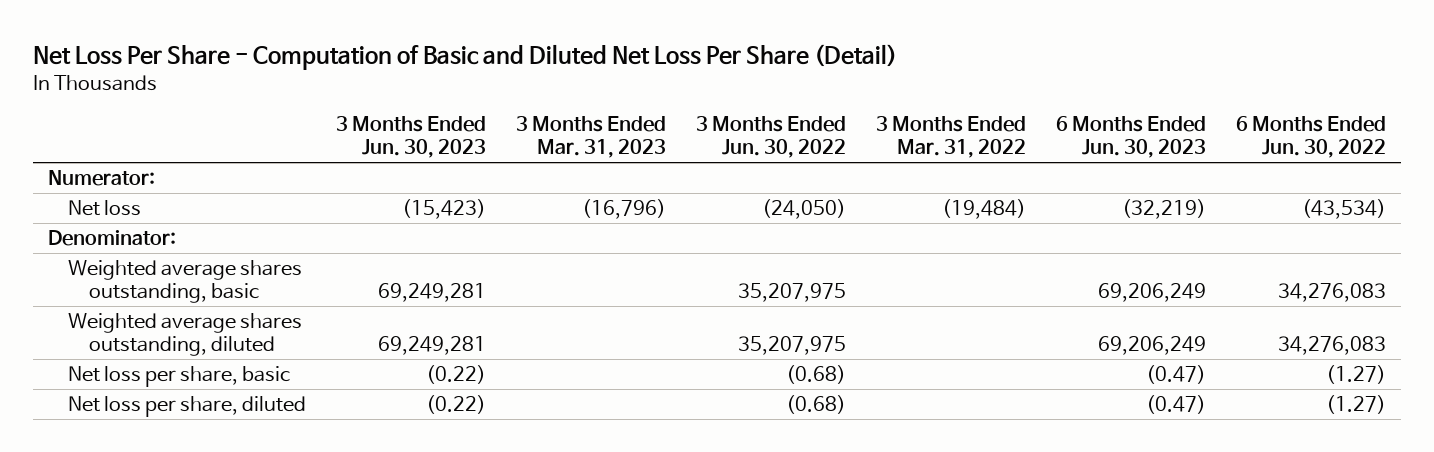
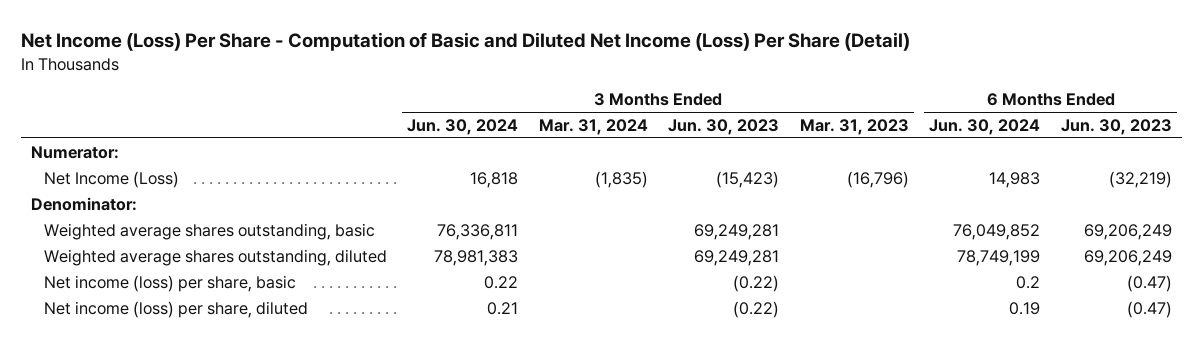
- Net Loss Per Share - Computation of Basic and Diluted Net Loss Per Share (Detail)
+ Net Income (Loss) Per Share - Computation of Basic and Diluted Net Income (Loss) Per Share (Detail)
- | 3 Months Ended Jun. 30, 2023 | 3 Months Ended Mar. 31, 2023 | 3 Months Ended Jun. 30, 2022 | 3 Months Ended Mar. 31, 2022 | 6 Months Ended Jun. 30, 2023 | 6 Months Ended Jun. 30, 2022
+ | 3 Months Ended Jun. 30, 2024 | 3 Months Ended Mar. 31, 2024 | 3 Months Ended Jun. 30, 2023 | 3 Months Ended Mar. 31, 2023 | 6 Months Ended Jun. 30, 2024 | 6 Months Ended Jun. 30, 2023
- Net loss | (15,423) | (16,796) | (24,050) | (19,484) | (32,219) | (43,534)
+ Net Income (Loss) | 16,818 | (1,835) | (15,423) | (16,796) | 14,983 | (32,219)
- Net loss per share, basic | (0.22) | | (0.68) | | (0.47) | (1.27)
- Net loss per share, diluted | (0.22) | | (0.68) | | (0.47) | (1.27)
+ Net income (loss) per share, basic | 0.22 | | (0.22) | | 0.2 | (0.47)
+ Net income (loss) per share, diluted | 0.21 | | (0.22) | | 0.19 | (0.47)

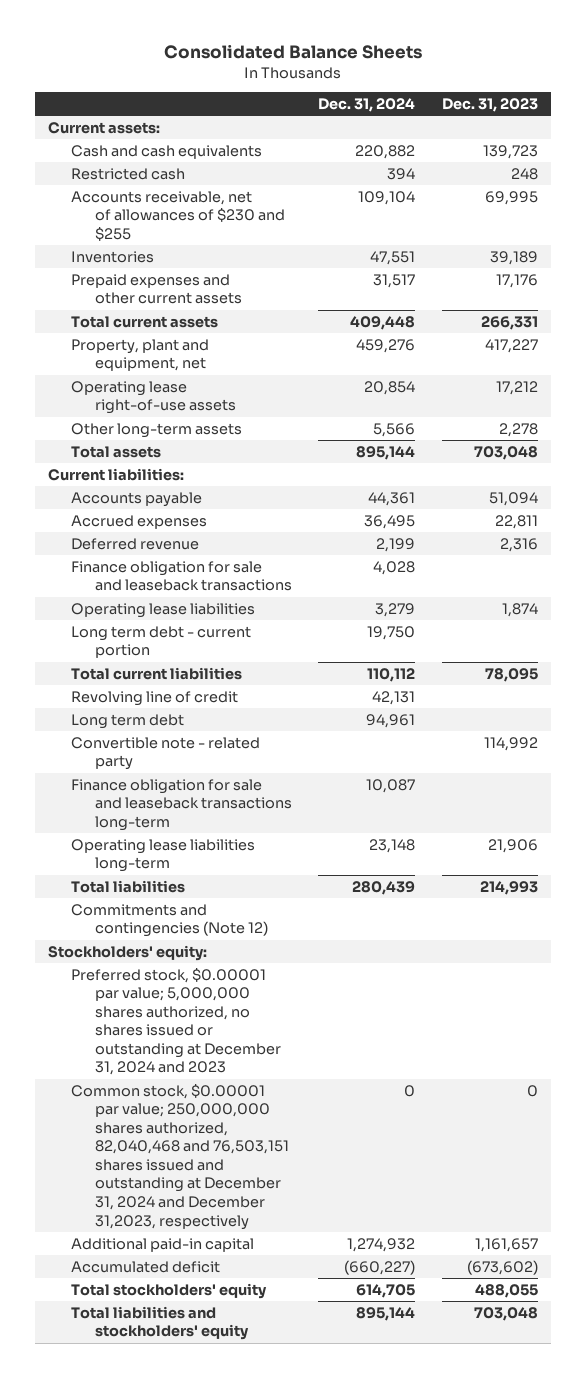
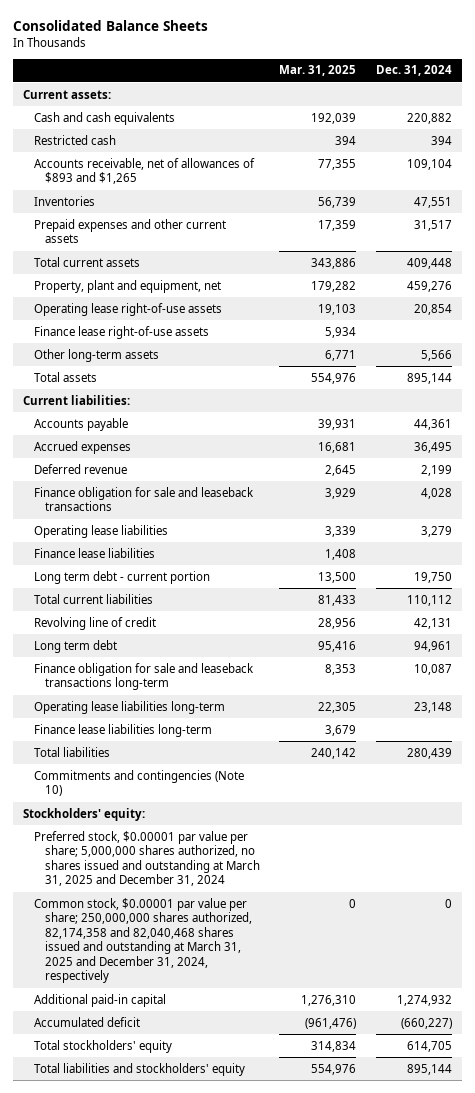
- | Dec. 31, 2024 | Dec. 31, 2023
+ | Mar. 31, 2025 | Dec. 31, 2024
- Accounts receivable, net of allowances of $230 and $255 | 109,104 | 69,995
+ Accounts receivable, net of allowances of $893 and $1,265 | 77,355 | 109,104
+ Finance lease right-of-use assets | 5,934 |
+ Finance lease liabilities | 1,408 |
- Convertible note - related party | | 114,992
+ Finance lease liabilities long-term | 3,679 |
- Commitments and contingencies (Note 12)
+ Commitments and contingencies (Note 10)
- Preferred stock, $0.00001 par value; 5,000,000 shares authorized, no shares issued or outstanding at December 31, 2024 and 2023
- Common stock, $0.00001 par value; 250,000,000 shares authorized, 82,040,468 and 76,503,151 shares issued and outstanding at December 31, 2024 and December 31,2023, respectively | 0 | 0
+ Preferred stock, $0.00001 par value per share; 5,000,000 shares authorized, no shares issued and outstanding at March 31, 2025 and December 31, 2024
+ Common stock, $0.00001 par value per share; 250,000,000 shares authorized, 82,174,358 and 82,040,468 shares issued and outstanding at March 31, 2025 and December 31, 2024, respectively | 0 | 0

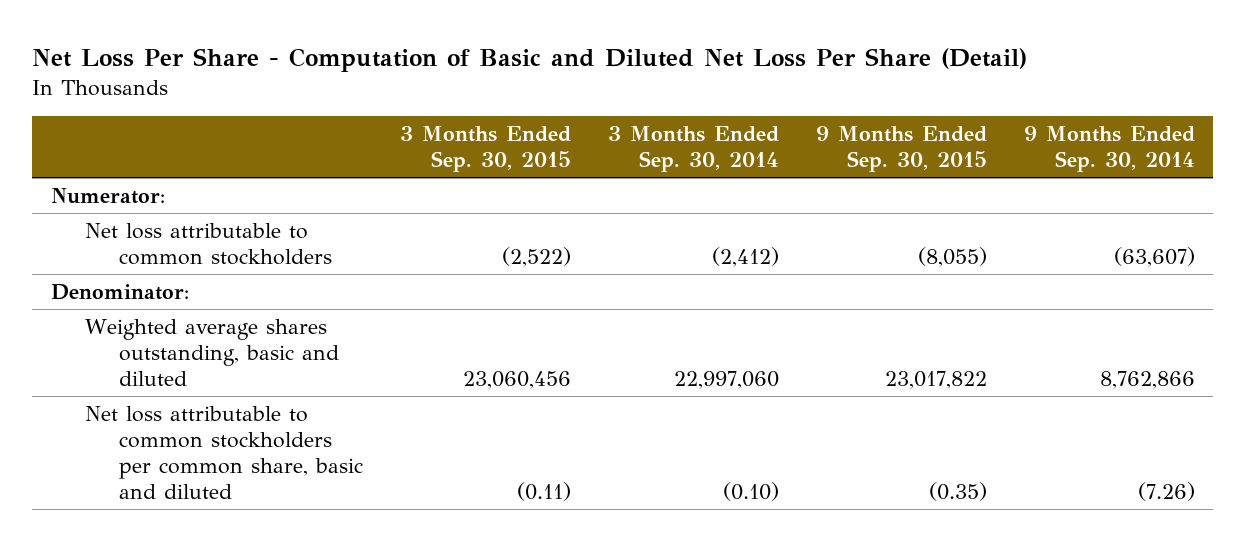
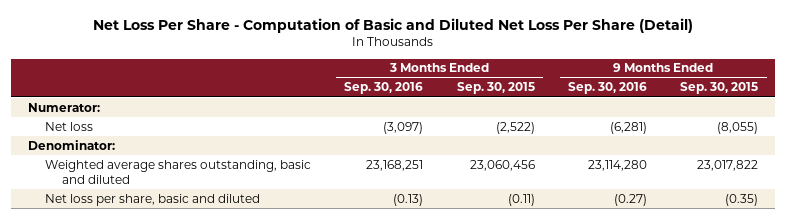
- | 3 Months Ended Sep. 30, 2015 | 3 Months Ended Sep. 30, 2014 | 9 Months Ended Sep. 30, 2015 | 9 Months Ended Sep. 30, 2014
+ | 3 Months Ended Sep. 30, 2016 | 3 Months Ended Sep. 30, 2015 | 9 Months Ended Sep. 30, 2016 | 9 Months Ended Sep. 30, 2015
- Net loss attributable to common stockholders | (2,522) | (2,412) | (8,055) | (63,607)
+ Net loss | (3,097) | (2,522) | (6,281) | (8,055)
- Net loss attributable to common stockholders per common share, basic and diluted | (0.11) | (0.10) | (0.35) | (7.26)
+ Net loss per share, basic and diluted | (0.13) | (0.11) | (0.27) | (0.35)

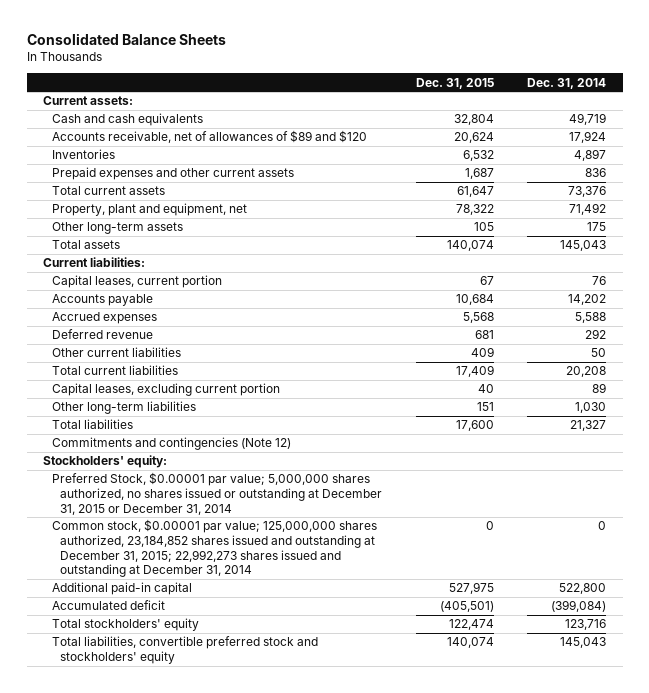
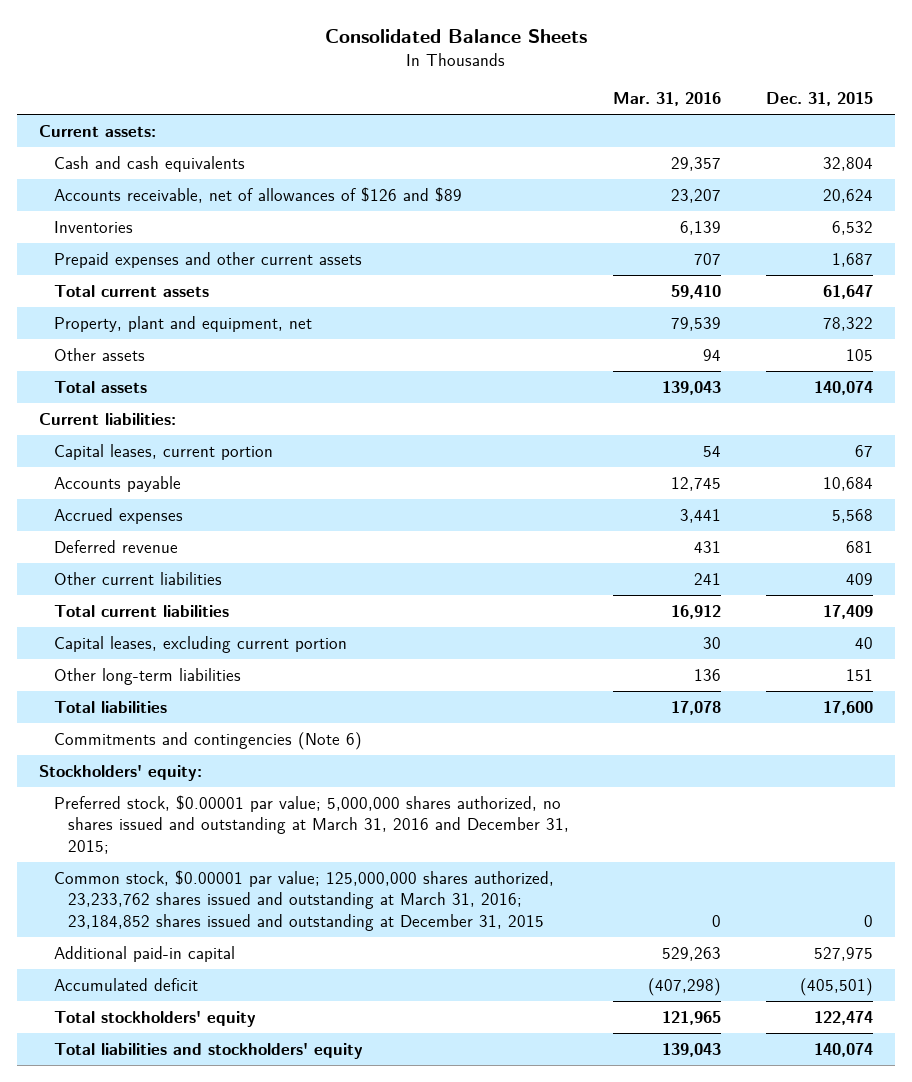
- | Dec. 31, 2015 | Dec. 31, 2014
+ | Mar. 31, 2016 | Dec. 31, 2015
- Accounts receivable, net of allowances of $89 and $120 | 20,624 | 17,924
+ Accounts receivable, net of allowances of $126 and $89 | 23,207 | 20,624
- Other long-term assets | 105 | 175
+ Other assets | 94 | 105
- Commitments and contingencies (Note 12)
+ Commitments and contingencies (Note 6)
- Preferred Stock, $0.00001 par value; 5,000,000 shares authorized, no shares issued or outstanding at December 31, 2015 or December 31, 2014
- Common stock, $0.00001 par value; 125,000,000 shares authorized, 23,184,852 shares issued and outstanding at December 31, 2015; 22,992,273 shares issued and outstanding at December 31, 2014 | 0 | 0
+ Preferred stock, $0.00001 par value; 5,000,000 shares authorized, no shares issued and outstanding at March 31, 2016 and December 31, 2015;
+ Common stock, $0.00001 par value; 125,000,000 shares authorized, 23,233,762 shares issued and outstanding at March 31, 2016; 23,184,852 shares issued and outstanding at December 31, 2015 | 0 | 0
- Total liabilities, convertible preferred stock and stockholders' equity | 140,074 | 145,043
+ Total liabilities and stockholders' equity | 139,043 | 140,074

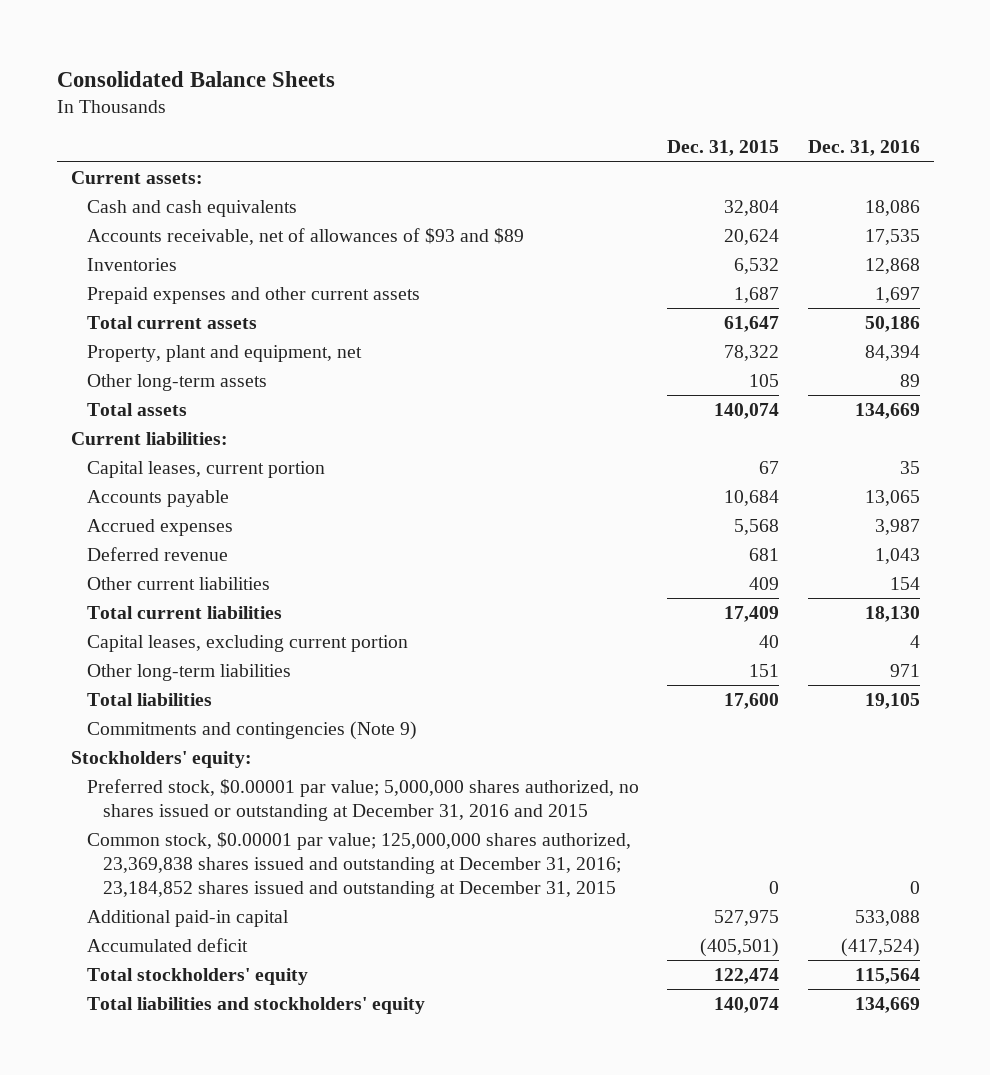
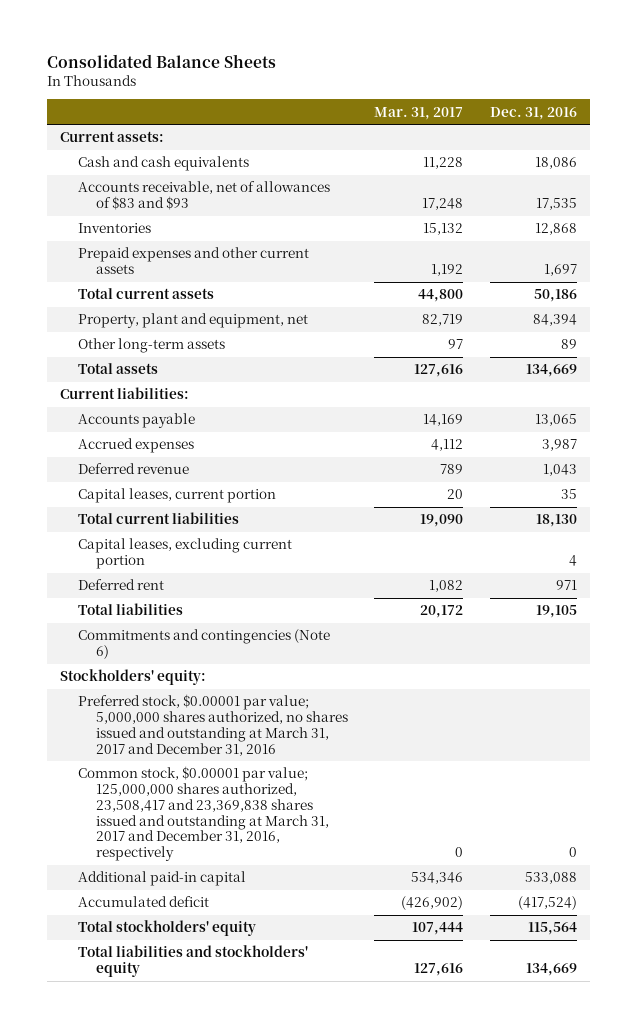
- | Dec. 31, 2015 | Dec. 31, 2016
+ | Mar. 31, 2017 | Dec. 31, 2016
- Accounts receivable, net of allowances of $93 and $89 | 20,624 | 17,535
+ Accounts receivable, net of allowances of $83 and $93 | 17,248 | 17,535
- Other current liabilities | 409 | 154
moved down: Capital leases, current portion | 20 | 35
- Other long-term liabilities | 151 | 971
+ Deferred rent | 1,082 | 971
- Commitments and contingencies (Note 9)
+ Commitments and contingencies (Note 6)
- Preferred stock, $0.00001 par value; 5,000,000 shares authorized, no shares issued or outstanding at December 31, 2016 and 2015
- Common stock, $0.00001 par value; 125,000,000 shares authorized, 23,369,838 shares issued and outstanding at December 31, 2016; 23,184,852 shares issued and outstanding at December 31, 2015 | 0 | 0
+ Preferred stock, $0.00001 par value; 5,000,000 shares authorized, no shares issued and outstanding at March 31, 2017 and December 31, 2016
+ Common stock, $0.00001 par value; 125,000,000 shares authorized, 23,508,417 and 23,369,838 shares issued and outstanding at March 31, 2017 and December 31, 2016, respectively | 0 | 0

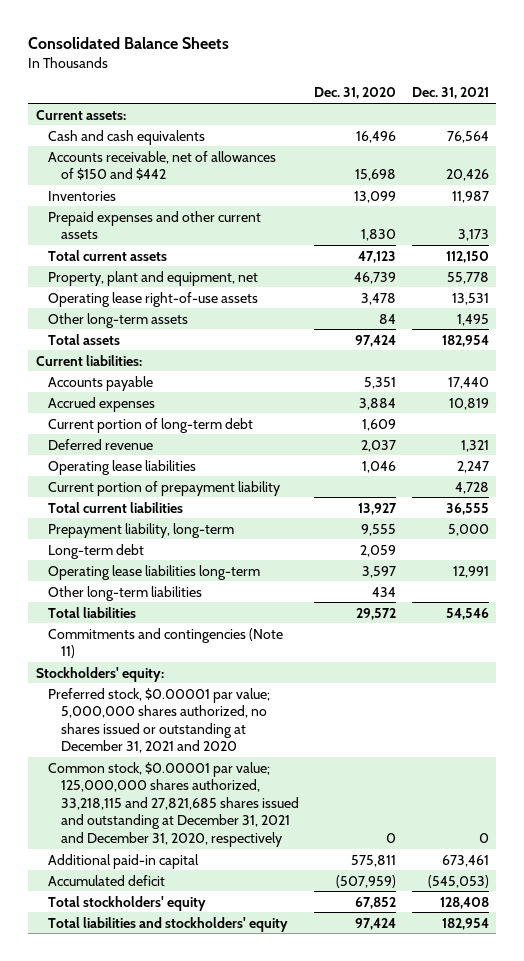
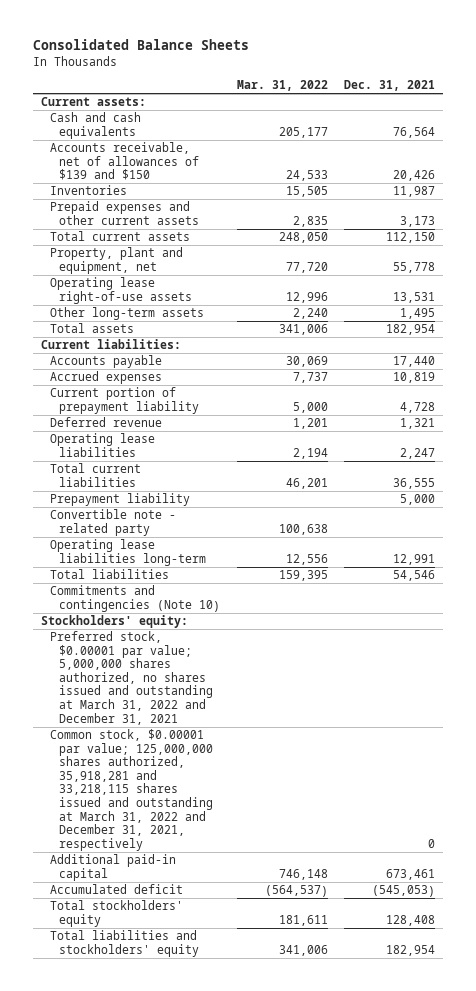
- | Dec. 31, 2020 | Dec. 31, 2021
+ | Mar. 31, 2022 | Dec. 31, 2021
- Accounts receivable, net of allowances of $150 and $442 | 15,698 | 20,426
+ Accounts receivable, net of allowances of $139 and $150 | 24,533 | 20,426
- Current portion of long-term debt | 1,609 |
moved up: Current portion of prepayment liability | 5,000 | 4,728
- Prepayment liability, long-term | 9,555 | 5,000
- Long-term debt | 2,059 |
+ Prepayment liability | | 5,000
+ Convertible note - related party | 100,638 |
- Other long-term liabilities | 434 |
- Commitments and contingencies (Note 11)
+ Commitments and contingencies (Note 10)
- Preferred stock, $0.00001 par value; 5,000,000 shares authorized, no shares issued or outstanding at December 31, 2021 and 2020
- Common stock, $0.00001 par value; 125,000,000 shares authorized, 33,218,115 and 27,821,685 shares issued and outstanding at December 31, 2021 and December 31, 2020, respectively | 0 | 0
+ Preferred stock, $0.00001 par value; 5,000,000 shares authorized, no shares issued and outstanding at March 31, 2022 and December 31, 2021
+ Common stock, $0.00001 par value; 125,000,000 shares authorized, 35,918,281 and 33,218,115 shares issued and outstanding at March 31, 2022 and December 31, 2021, respectively | | 0

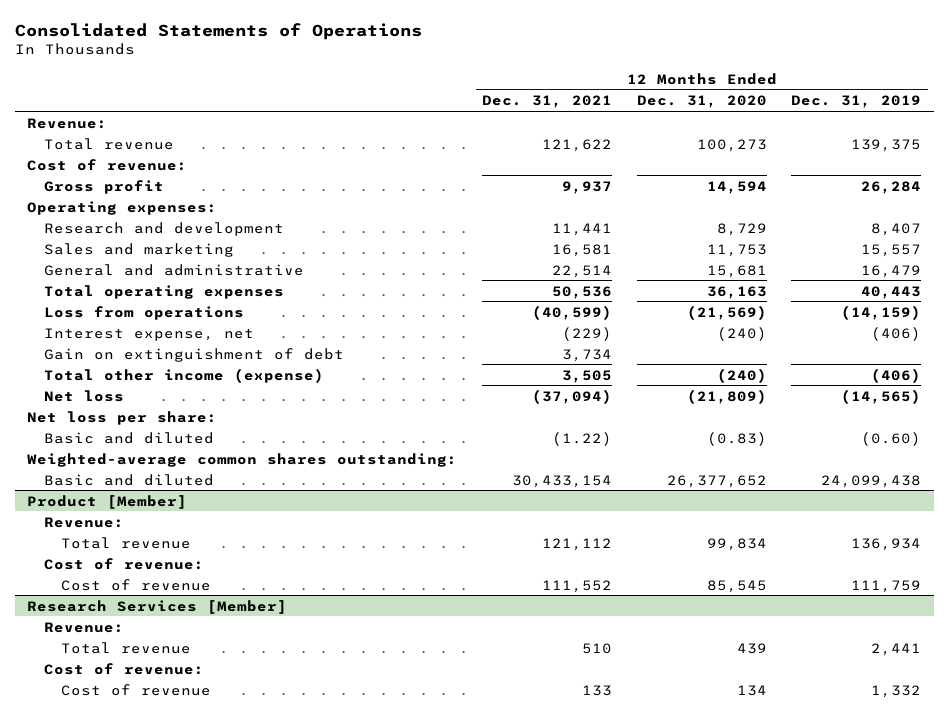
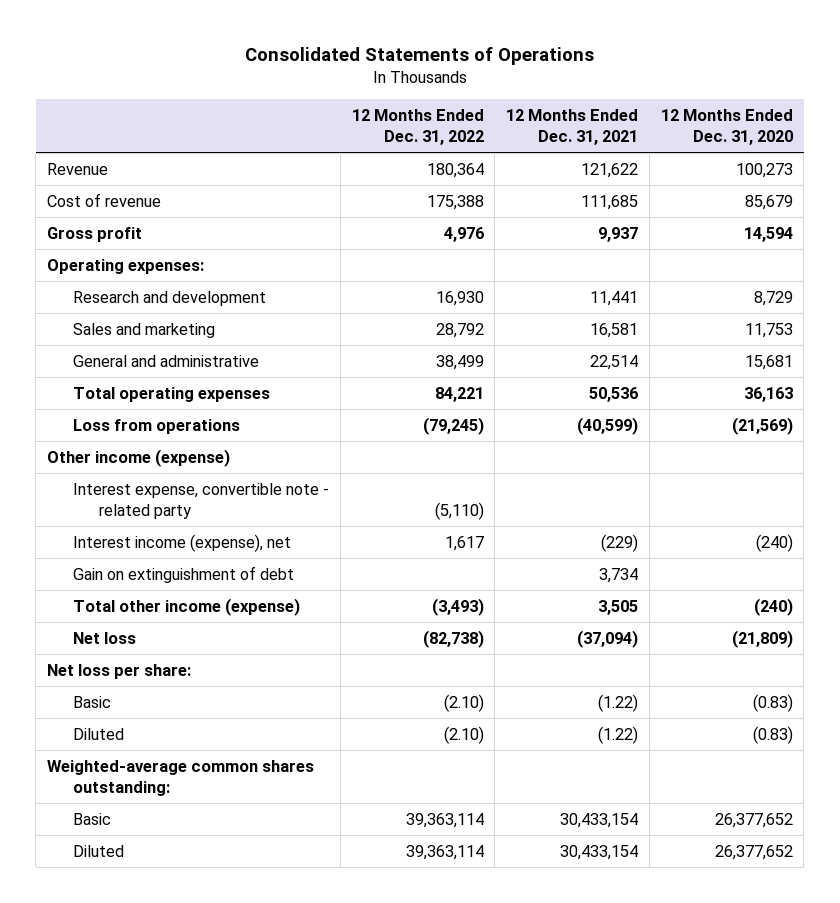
- | 12 Months Ended Dec. 31, 2021 | 12 Months Ended Dec. 31, 2020 | 12 Months Ended Dec. 31, 2019
+ | 12 Months Ended Dec. 31, 2022 | 12 Months Ended Dec. 31, 2021 | 12 Months Ended Dec. 31, 2020
- Revenue:
- Total revenue | 121,622 | 100,273 | 139,375
- Cost of revenue:
+ Revenue | 180,364 | 121,622 | 100,273
+ Cost of revenue | 175,388 | 111,685 | 85,679
- Interest expense, net | (229) | (240) | (406)
+ Other income (expense)
+ Interest expense, convertible note - related party | (5,110) | |
+ Interest income (expense), net | 1,617 | (229) | (240)
- Basic and diluted | (1.22) | (0.83) | (0.60)
+ Basic | (2.10) | (1.22) | (0.83)
+ Diluted | (2.10) | (1.22) | (0.83)
- Basic and diluted | 30,433,154 | 26,377,652 | 24,099,438
- Product [Member]
- Revenue:
- Total revenue | 121,112 | 99,834 | 136,934
- Cost of revenue:
- Cost of revenue | 111,552 | 85,545 | 111,759
- Research Services [Member]
- Revenue:
- Total revenue | 510 | 439 | 2,441
- Cost of revenue:
- Cost of revenue | 133 | 134 | 1,332
+ Basic | 39,363,114 | 30,433,154 | 26,377,652
+ Diluted | 39,363,114 | 30,433,154 | 26,377,652

